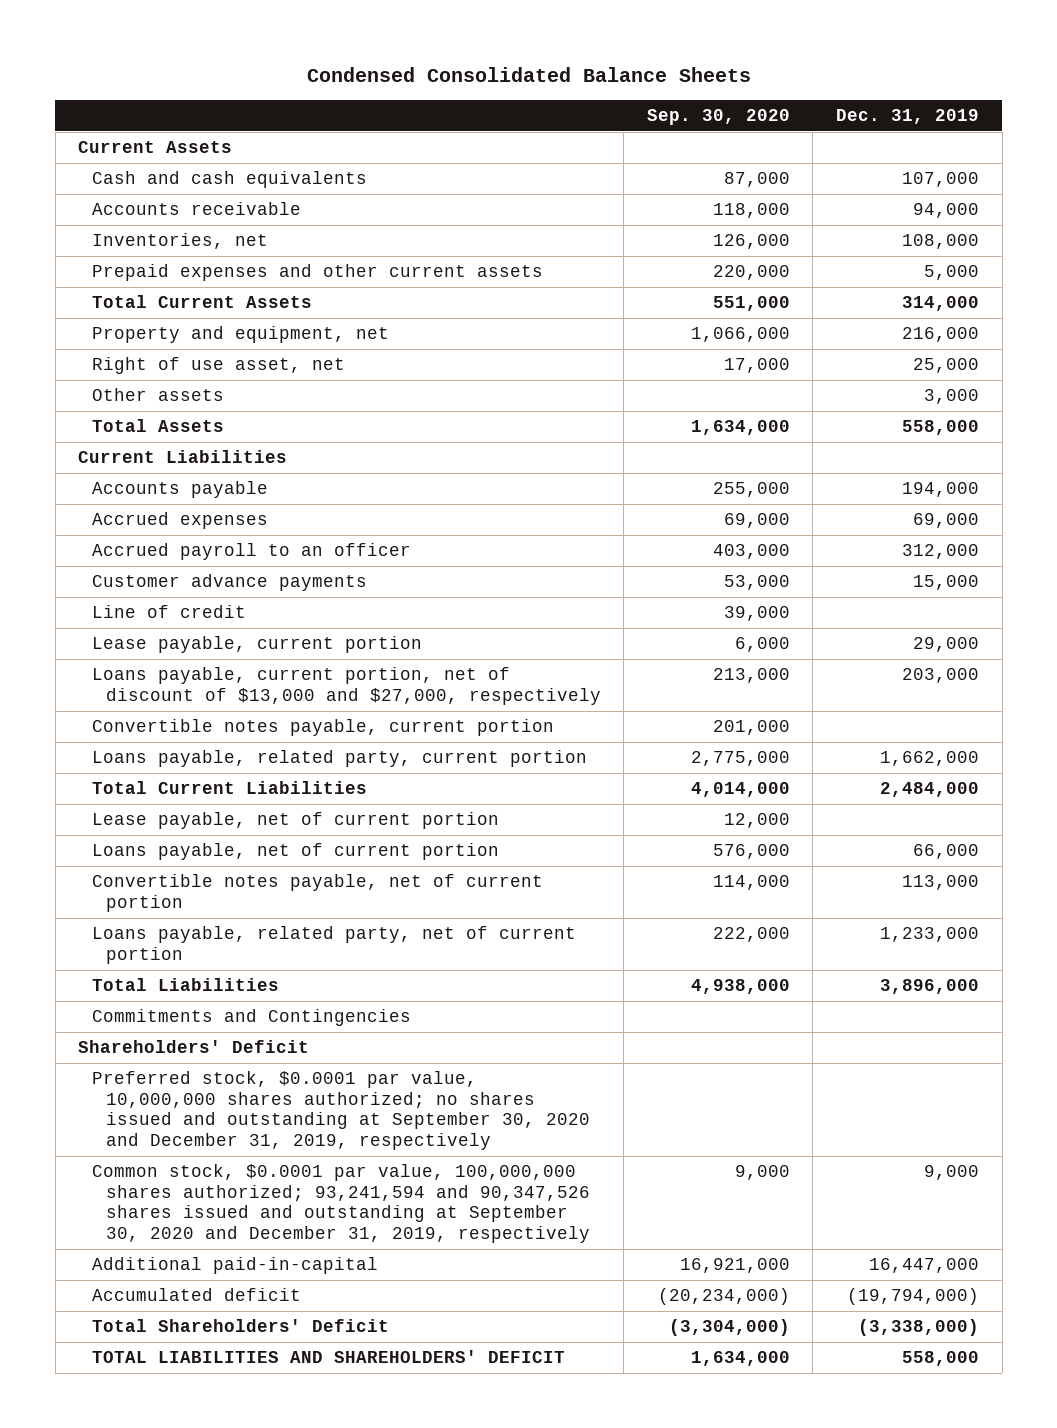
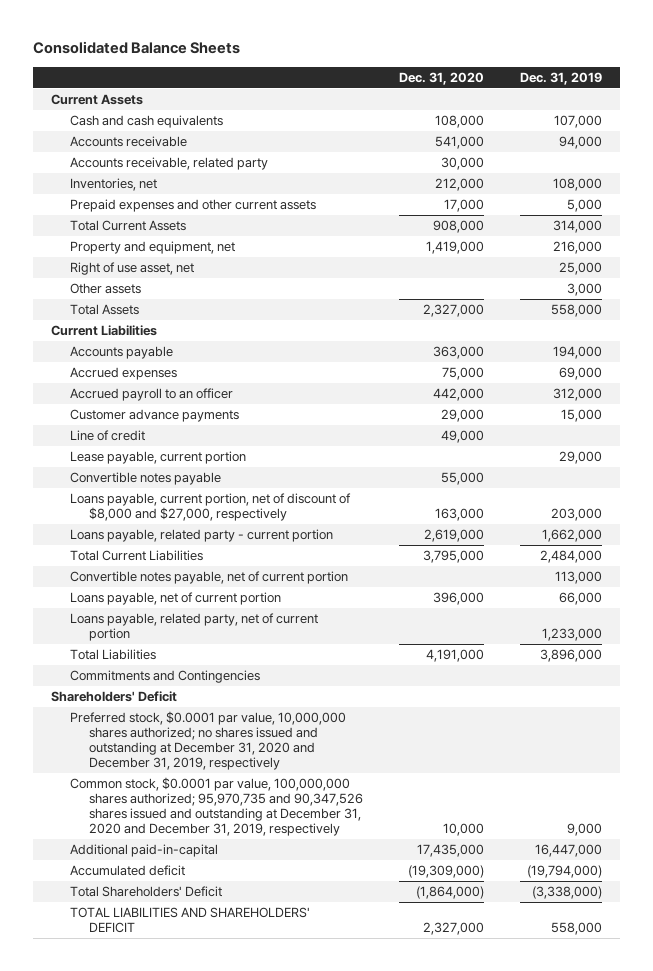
- Condensed Consolidated Balance Sheets
+ Consolidated Balance Sheets
- | Sep. 30, 2020 | Dec. 31, 2019
+ | Dec. 31, 2020 | Dec. 31, 2019
+ Accounts receivable, related party | 30,000 |
- Loans payable, current portion, net of discount of $13,000 and $27,000, respectively | 213,000 | 203,000
- Convertible notes payable, current portion | 201,000 |
- Loans payable, related party, current portion | 2,775,000 | 1,662,000
+ Convertible notes payable | 55,000 |
+ Loans payable, current portion, net of discount of $8,000 and $27,000, respectively | 163,000 | 203,000
+ Loans payable, related party - current portion | 2,619,000 | 1,662,000
- Lease payable, net of current portion | 12,000 |
moved down: Loans payable, net of current portion | 396,000 | 66,000
- Preferred stock, $0.0001 par value, 10,000,000 shares authorized; no shares issued and outstanding at September 30, 2020 and December 31, 2019, respectively
- Common stock, $0.0001 par value, 100,000,000 shares authorized; 93,241,594 and 90,347,526 shares issued and outstanding at September 30, 2020 and December 31, 2019, respectively | 9,000 | 9,000
+ Preferred stock, $0.0001 par value, 10,000,000 shares authorized; no shares issued and outstanding at December 31, 2020 and December 31, 2019, respectively
+ Common stock, $0.0001 par value, 100,000,000 shares authorized; 95,970,735 and 90,347,526 shares issued and outstanding at December 31, 2020 and December 31, 2019, respectively | 10,000 | 9,000

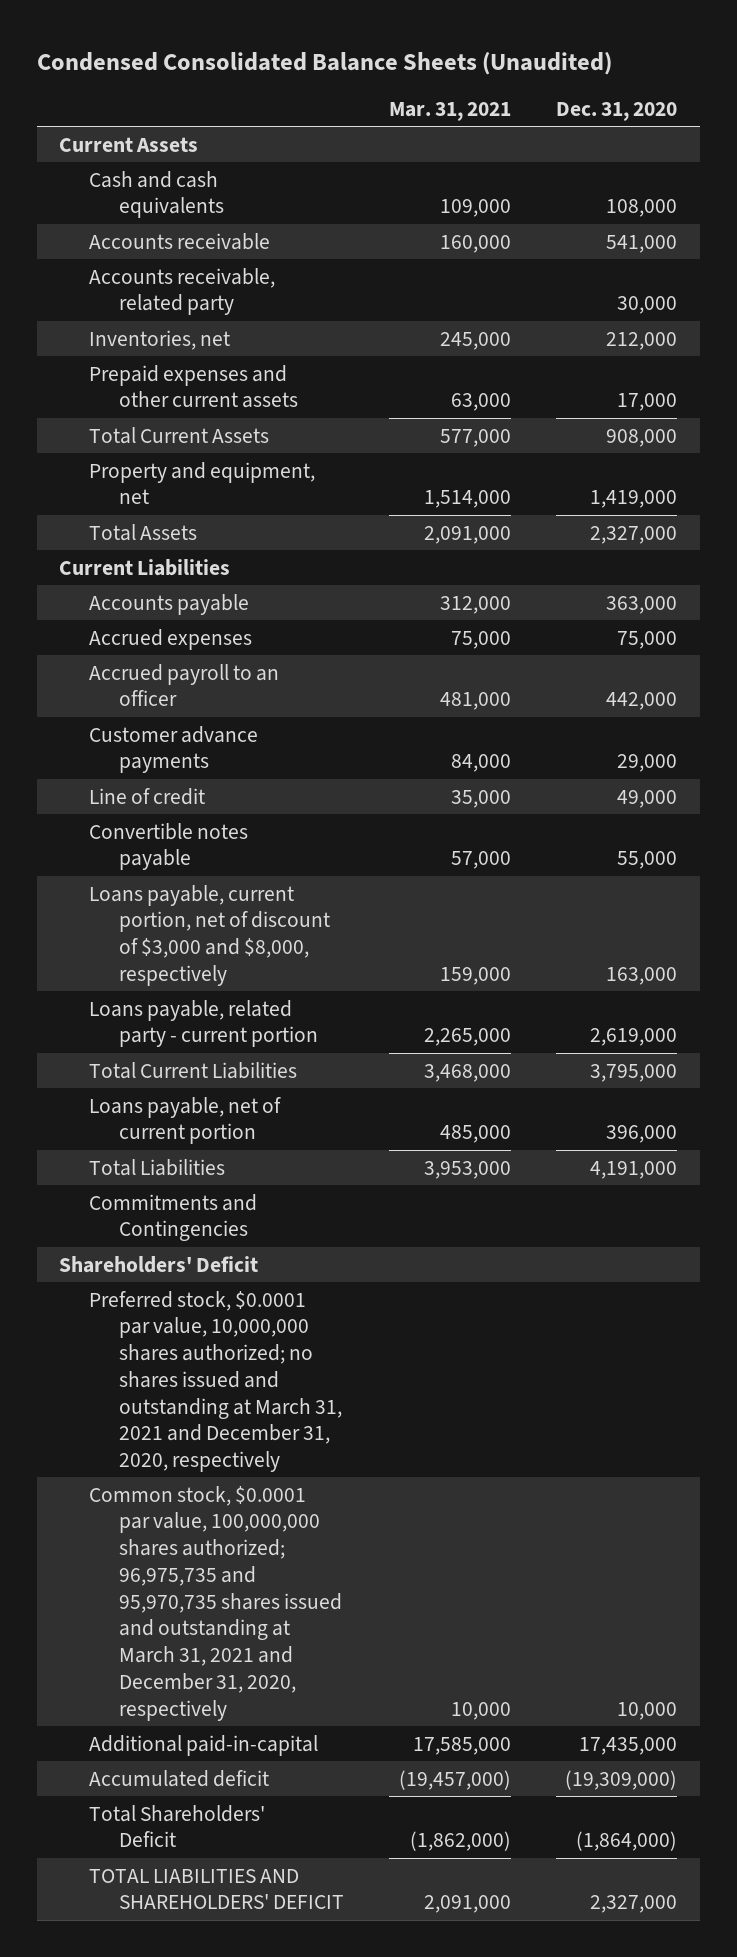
- Consolidated Balance Sheets
+ Condensed Consolidated Balance Sheets (Unaudited)
- | Dec. 31, 2020 | Dec. 31, 2019
+ | Mar. 31, 2021 | Dec. 31, 2020
- Right of use asset, net | | 25,000
- Other assets | | 3,000
- Lease payable, current portion | | 29,000
- Loans payable, current portion, net of discount of $8,000 and $27,000, respectively | 163,000 | 203,000
+ Loans payable, current portion, net of discount of $3,000 and $8,000, respectively | 159,000 | 163,000
- Convertible notes payable, net of current portion | | 113,000
- Loans payable, related party, net of current portion | | 1,233,000
- Preferred stock, $0.0001 par value, 10,000,000 shares authorized; no shares issued and outstanding at December 31, 2020 and December 31, 2019, respectively
- Common stock, $0.0001 par value, 100,000,000 shares authorized; 95,970,735 and 90,347,526 shares issued and outstanding at December 31, 2020 and December 31, 2019, respectively | 10,000 | 9,000
+ Preferred stock, $0.0001 par value, 10,000,000 shares authorized; no shares issued and outstanding at March 31, 2021 and December 31, 2020, respectively
+ Common stock, $0.0001 par value, 100,000,000 shares authorized; 96,975,735 and 95,970,735 shares issued and outstanding at March 31, 2021 and December 31, 2020, respectively | 10,000 | 10,000

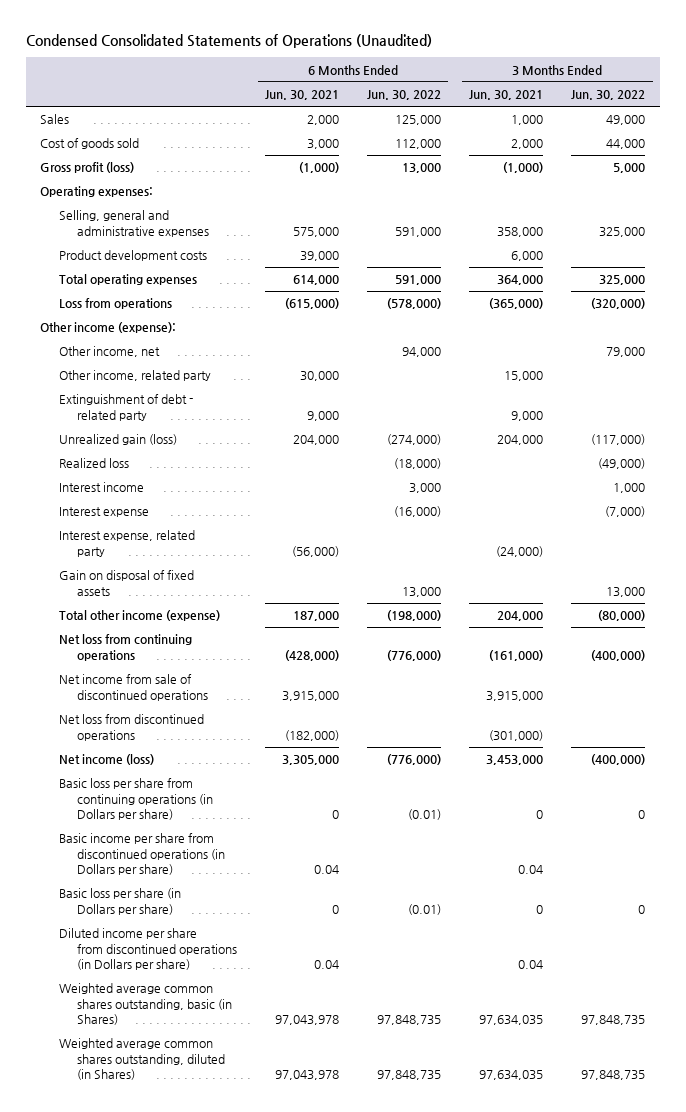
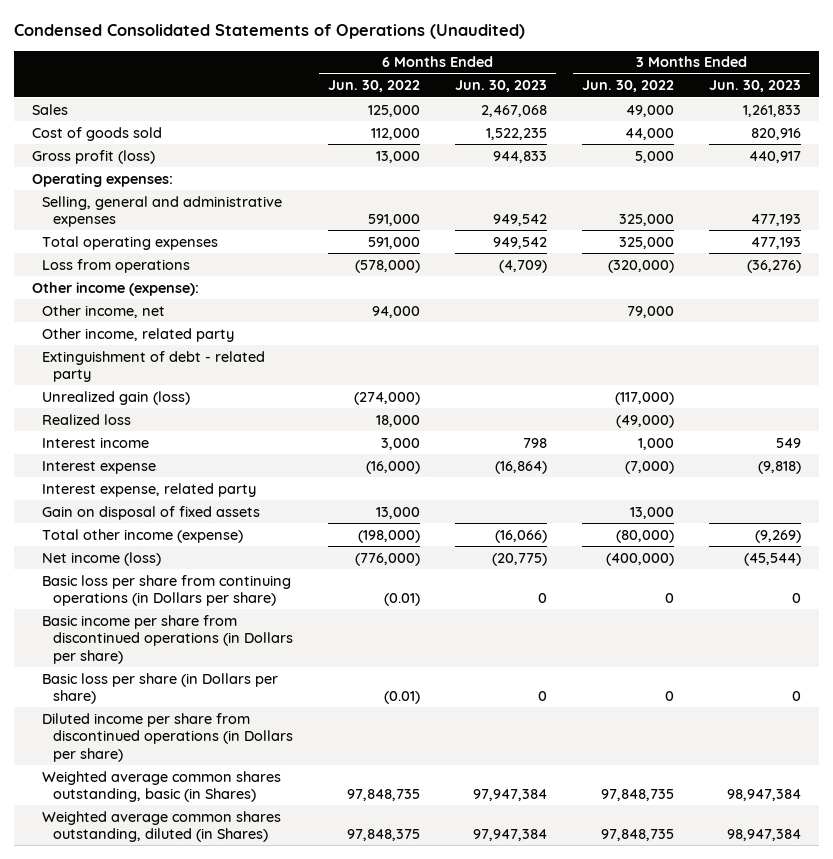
- | 6 Months Ended Jun. 30, 2021 | 6 Months Ended Jun. 30, 2022 | 3 Months Ended Jun. 30, 2021 | 3 Months Ended Jun. 30, 2022
+ | 6 Months Ended Jun. 30, 2022 | 6 Months Ended Jun. 30, 2023 | 3 Months Ended Jun. 30, 2022 | 3 Months Ended Jun. 30, 2023
- Product development costs | 39,000 | | 6,000 |
- Realized loss | | (18,000) | | (49,000)
+ Realized loss | 18,000 | | (49,000) |
- Net loss from continuing operations | (428,000) | (776,000) | (161,000) | (400,000)
- Net income from sale of discontinued operations | 3,915,000 | | 3,915,000 |
- Net loss from discontinued operations | (182,000) | | (301,000) |
- Weighted average common shares outstanding, diluted (in Shares) | 97,043,978 | 97,848,735 | 97,634,035 | 97,848,735
+ Weighted average common shares outstanding, diluted (in Shares) | 97,848,375 | 97,947,384 | 97,848,735 | 98,947,384

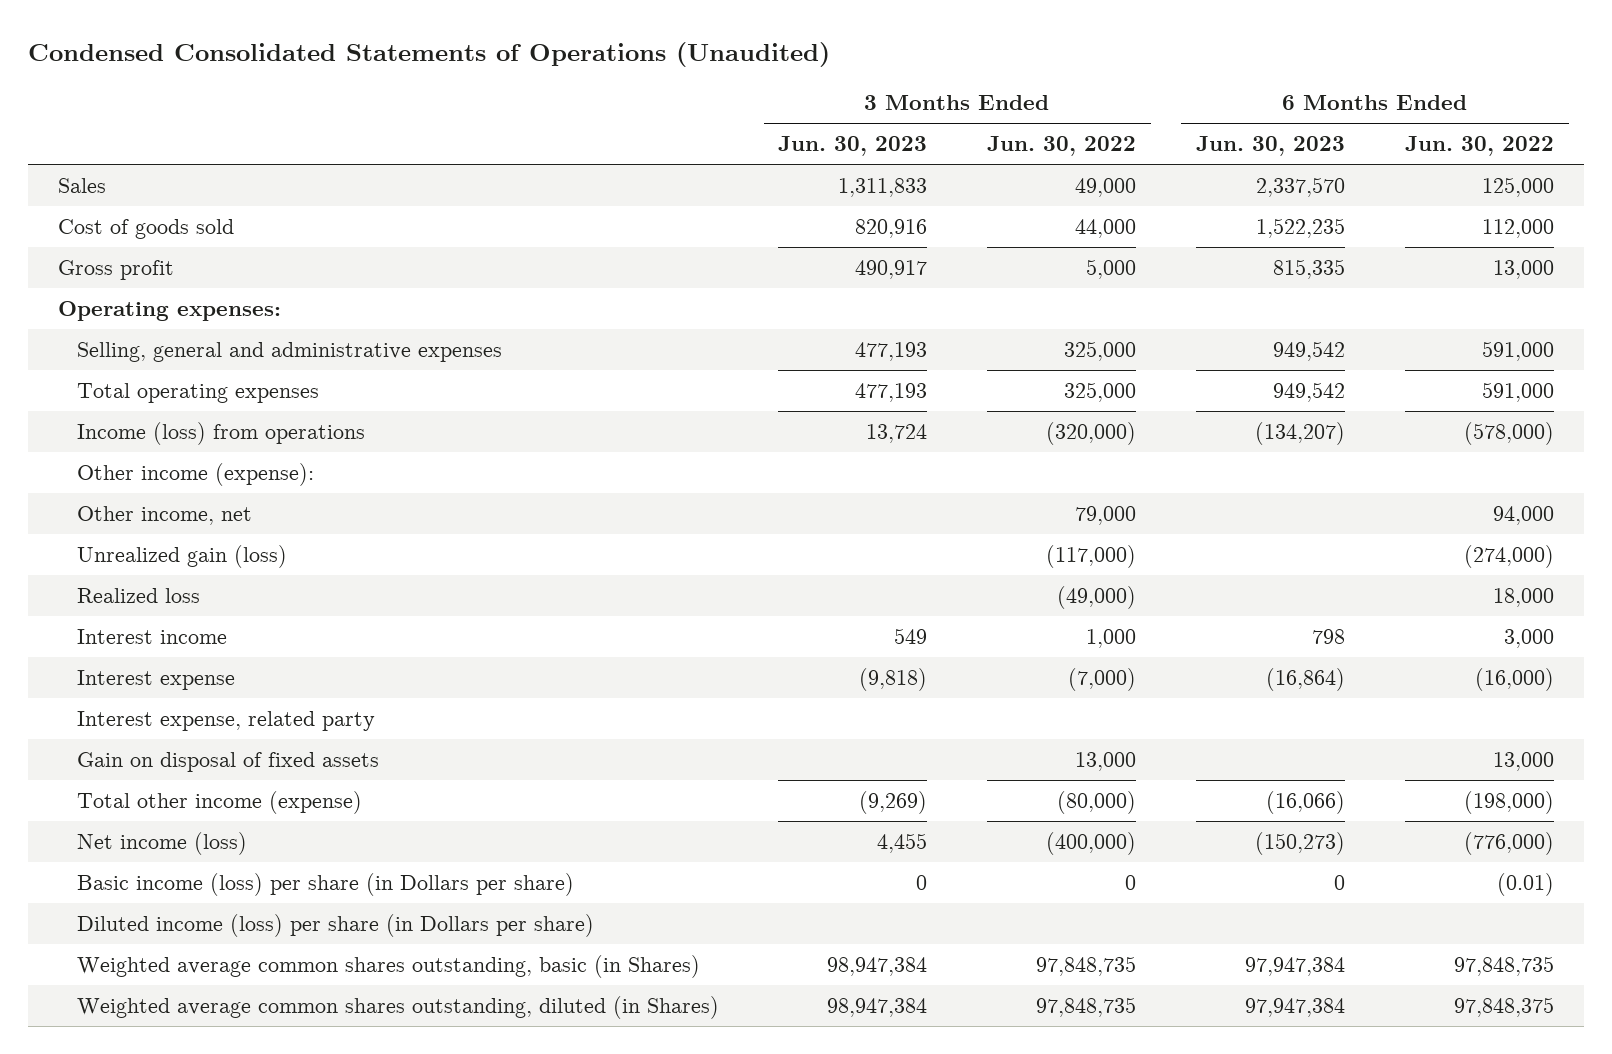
- | 6 Months Ended Jun. 30, 2022 | 6 Months Ended Jun. 30, 2023 | 3 Months Ended Jun. 30, 2022 | 3 Months Ended Jun. 30, 2023
+ | 3 Months Ended Jun. 30, 2023 | 3 Months Ended Jun. 30, 2022 | 6 Months Ended Jun. 30, 2023 | 6 Months Ended Jun. 30, 2022
- Sales | 125,000 | 2,467,068 | 49,000 | 1,261,833
+ Sales | 1,311,833 | 49,000 | 2,337,570 | 125,000
- Gross profit (loss) | 13,000 | 944,833 | 5,000 | 440,917
+ Gross profit | 490,917 | 5,000 | 815,335 | 13,000
- Loss from operations | (578,000) | (4,709) | (320,000) | (36,276)
+ Income (loss) from operations | 13,724 | (320,000) | (134,207) | (578,000)
- Other income, related party
- Extinguishment of debt - related party
- Net income (loss) | (776,000) | (20,775) | (400,000) | (45,544)
- Basic loss per share from continuing operations (in Dollars per share) | (0.01) | 0 | 0 | 0
- Basic income per share from discontinued operations (in Dollars per share)
- Basic loss per share (in Dollars per share) | (0.01) | 0 | 0 | 0
- Diluted income per share from discontinued operations (in Dollars per share)
+ Net income (loss) | 4,455 | (400,000) | (150,273) | (776,000)
+ Basic income (loss) per share (in Dollars per share) | 0 | 0 | 0 | (0.01)
+ Diluted income (loss) per share (in Dollars per share)

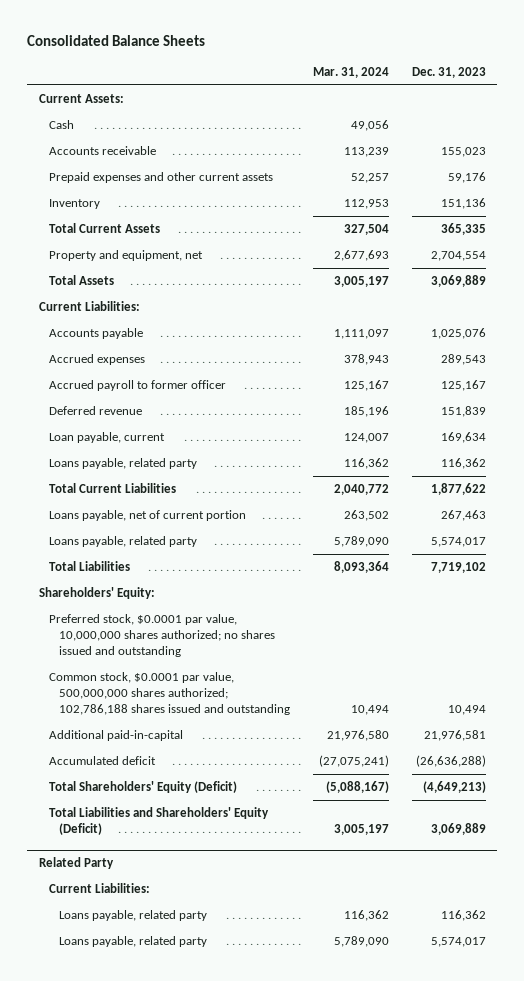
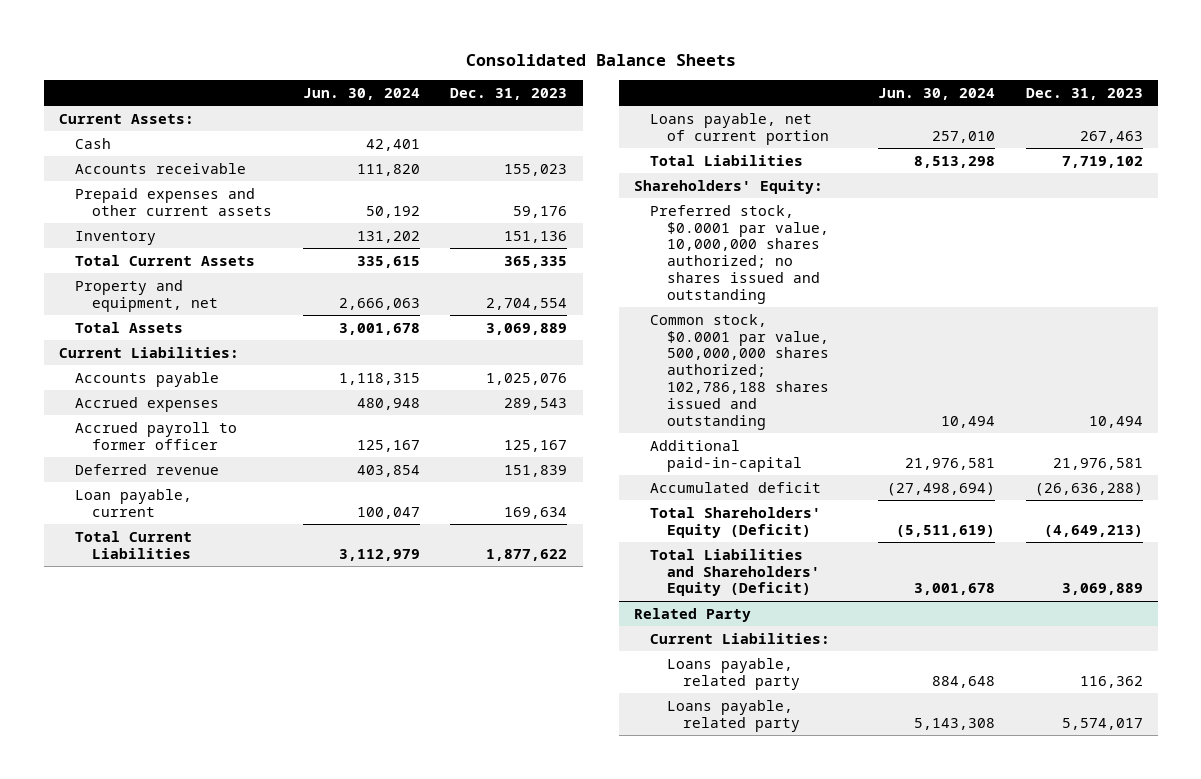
- | Mar. 31, 2024 | Dec. 31, 2023
+ | Jun. 30, 2024 | Dec. 31, 2023
- Loans payable, related party | 116,362 | 116,362
- Loans payable, related party | 5,789,090 | 5,574,017

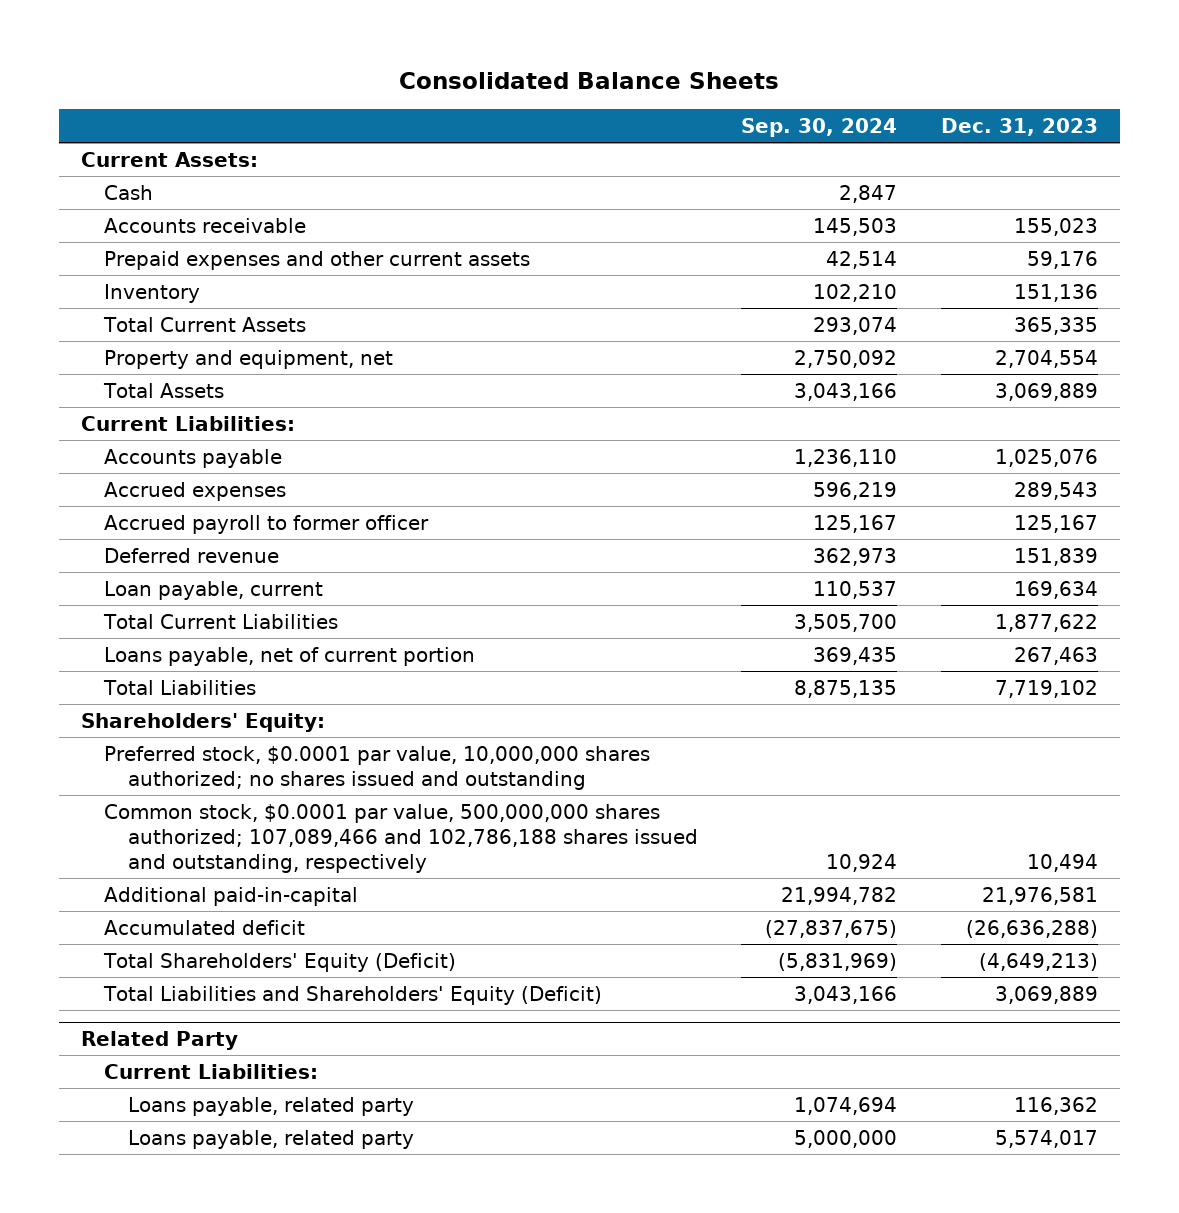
- | Jun. 30, 2024 | Dec. 31, 2023
+ | Sep. 30, 2024 | Dec. 31, 2023
- Common stock, $0.0001 par value, 500,000,000 shares authorized; 102,786,188 shares issued and outstanding | 10,494 | 10,494
+ Common stock, $0.0001 par value, 500,000,000 shares authorized; 107,089,466 and 102,786,188 shares issued and outstanding, respectively | 10,924 | 10,494

